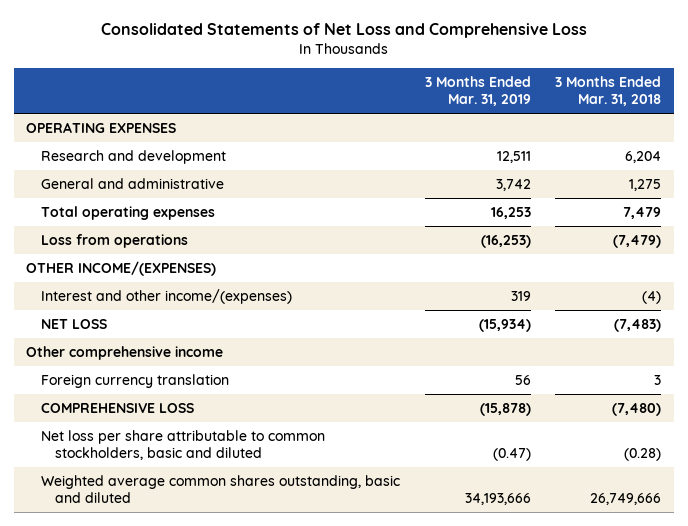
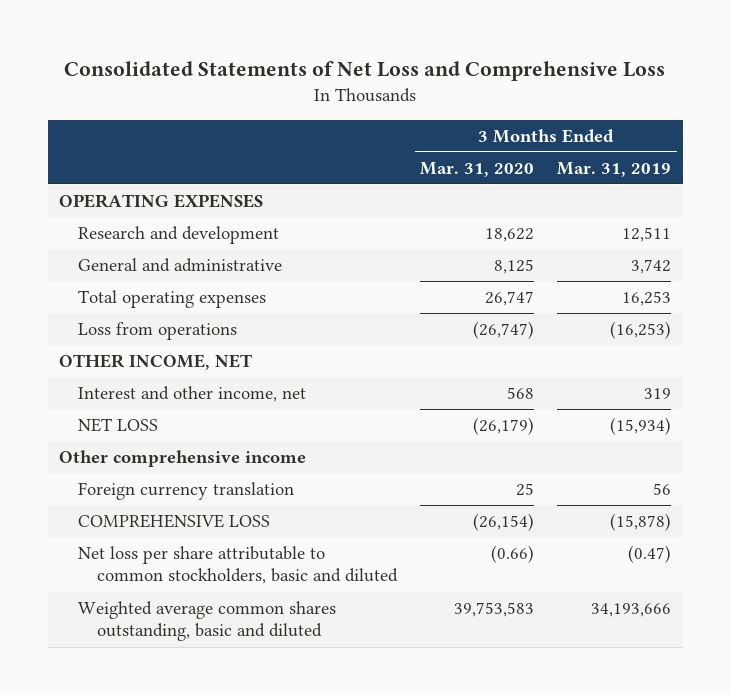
- | 3 Months Ended Mar. 31, 2019 | 3 Months Ended Mar. 31, 2018
+ | 3 Months Ended Mar. 31, 2020 | 3 Months Ended Mar. 31, 2019
- OTHER INCOME/(EXPENSES)
- Interest and other income/(expenses) | 319 | (4)
+ OTHER INCOME, NET
+ Interest and other income, net | 568 | 319

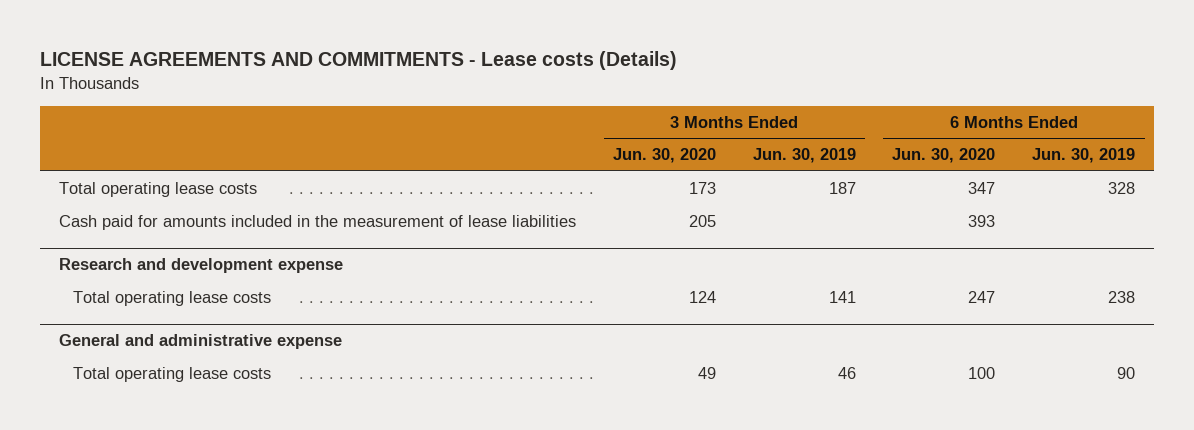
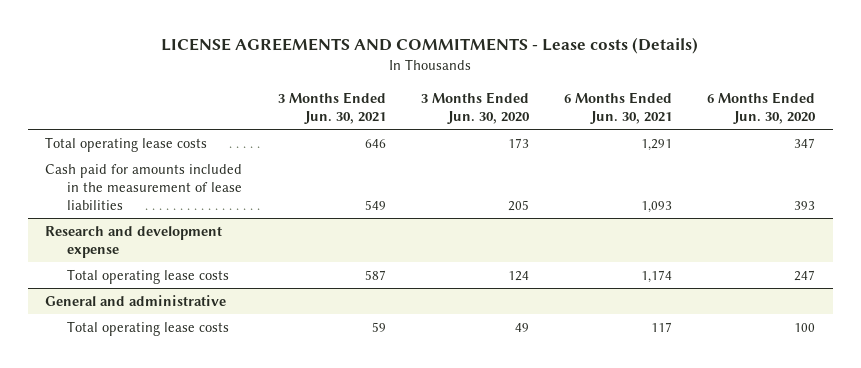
- | 3 Months Ended Jun. 30, 2020 | 3 Months Ended Jun. 30, 2019 | 6 Months Ended Jun. 30, 2020 | 6 Months Ended Jun. 30, 2019
+ | 3 Months Ended Jun. 30, 2021 | 3 Months Ended Jun. 30, 2020 | 6 Months Ended Jun. 30, 2021 | 6 Months Ended Jun. 30, 2020
- General and administrative expense
+ General and administrative

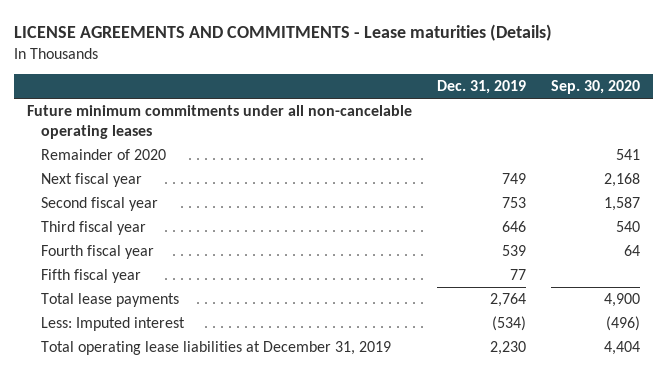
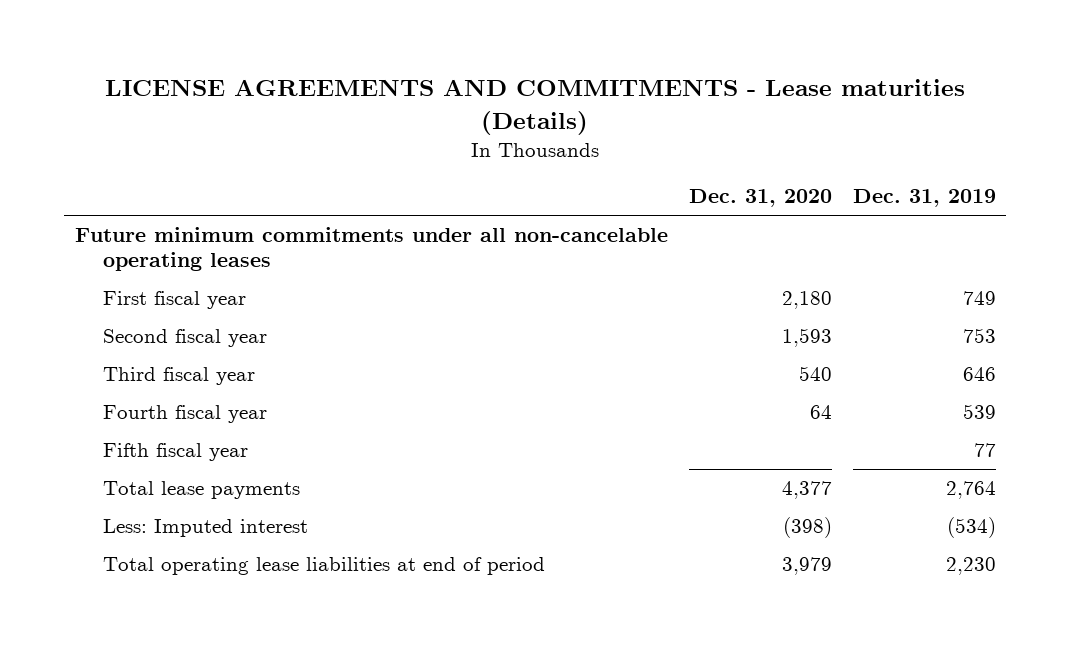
- | Dec. 31, 2019 | Sep. 30, 2020
+ | Dec. 31, 2020 | Dec. 31, 2019
- Remainder of 2020 | | 541
- Next fiscal year | 749 | 2,168
+ First fiscal year | 2,180 | 749
- Total operating lease liabilities at December 31, 2019 | 2,230 | 4,404
+ Total operating lease liabilities at end of period | 3,979 | 2,230

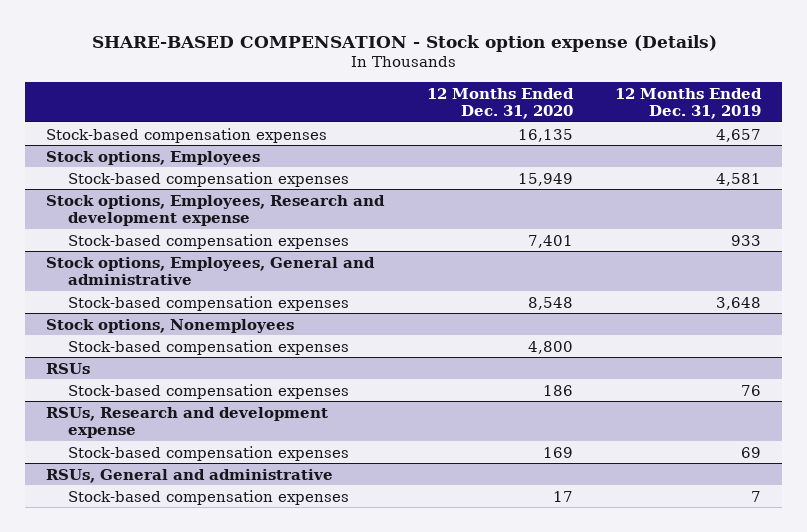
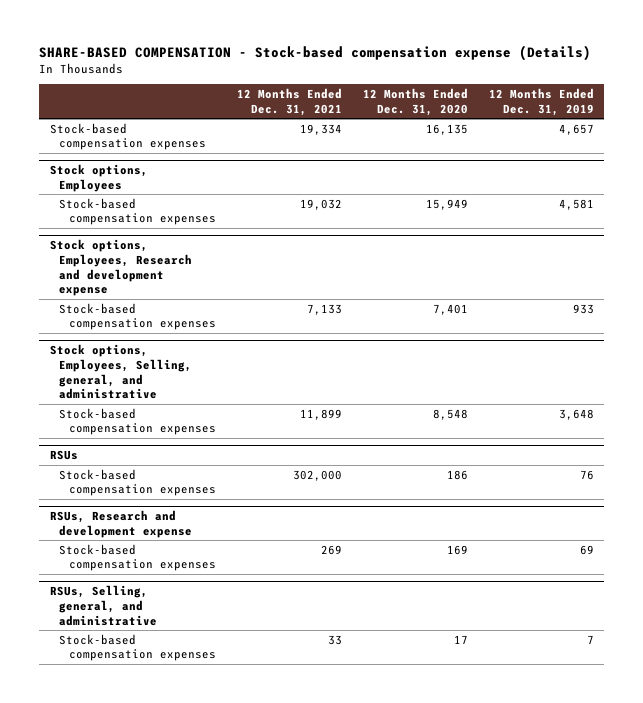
- SHARE-BASED COMPENSATION - Stock option expense (Details)
+ SHARE-BASED COMPENSATION - Stock-based compensation expense (Details)
- | 12 Months Ended Dec. 31, 2020 | 12 Months Ended Dec. 31, 2019
+ | 12 Months Ended Dec. 31, 2021 | 12 Months Ended Dec. 31, 2020 | 12 Months Ended Dec. 31, 2019
- Stock options, Employees, General and administrative
+ Stock options, Employees, Selling, general, and administrative
- Stock options, Nonemployees
- Stock-based compensation expenses | 4,800 |
- RSUs, General and administrative
+ RSUs, Selling, general, and administrative

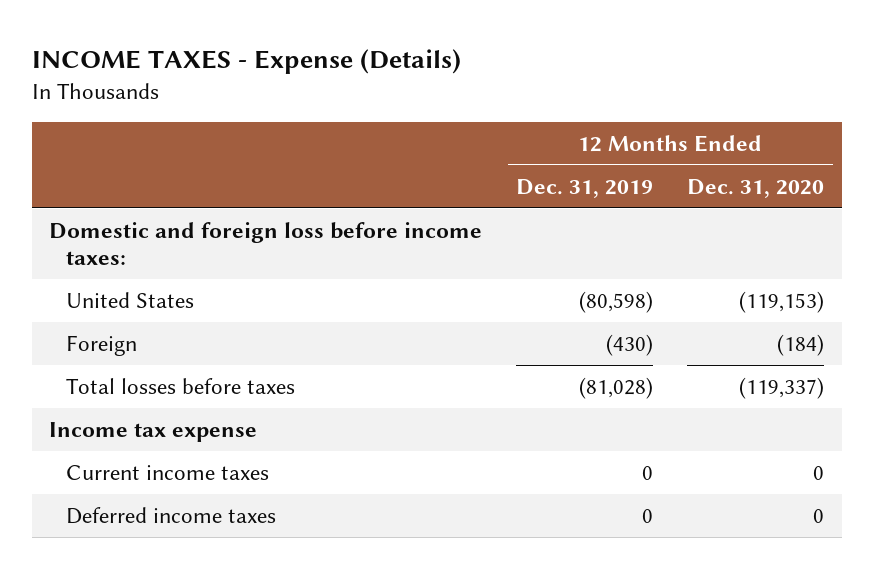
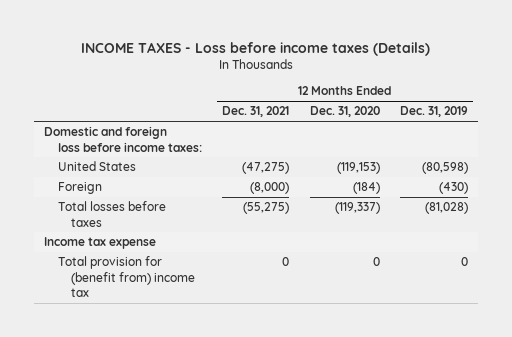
- INCOME TAXES - Expense (Details)
+ INCOME TAXES - Loss before income taxes (Details)
- | 12 Months Ended Dec. 31, 2019 | 12 Months Ended Dec. 31, 2020
+ | 12 Months Ended Dec. 31, 2021 | 12 Months Ended Dec. 31, 2020 | 12 Months Ended Dec. 31, 2019
- Current income taxes | 0 | 0
- Deferred income taxes | 0 | 0
+ Total provision for (benefit from) income tax | 0 | 0 | 0

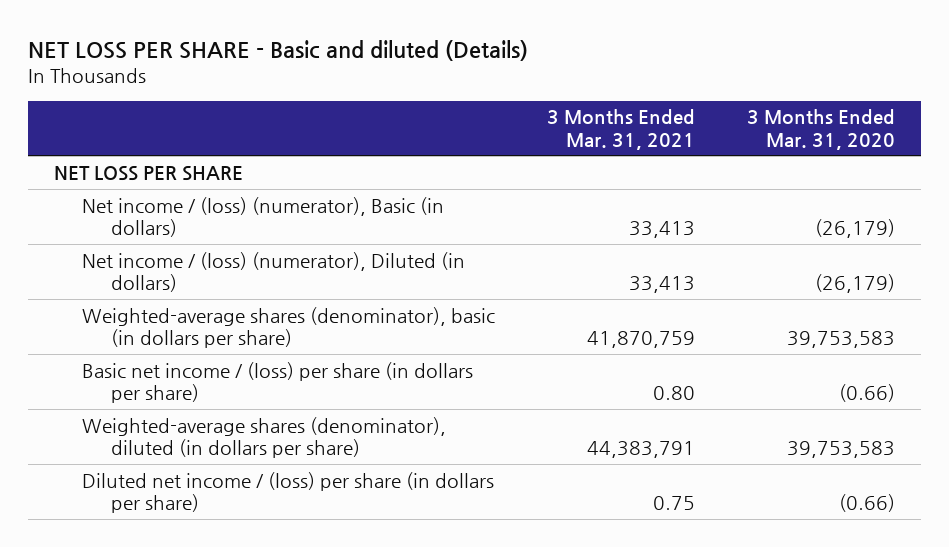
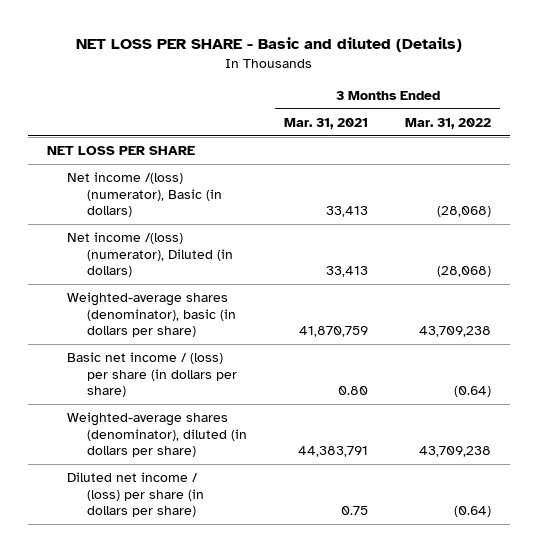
- | 3 Months Ended Mar. 31, 2021 | 3 Months Ended Mar. 31, 2020
+ | 3 Months Ended Mar. 31, 2021 | 3 Months Ended Mar. 31, 2022
- Net income / (loss) (numerator), Basic (in dollars) | 33,413 | (26,179)
- Net income / (loss) (numerator), Diluted (in dollars) | 33,413 | (26,179)
+ Net income /(loss) (numerator), Basic (in dollars) | 33,413 | (28,068)
+ Net income /(loss) (numerator), Diluted (in dollars) | 33,413 | (28,068)

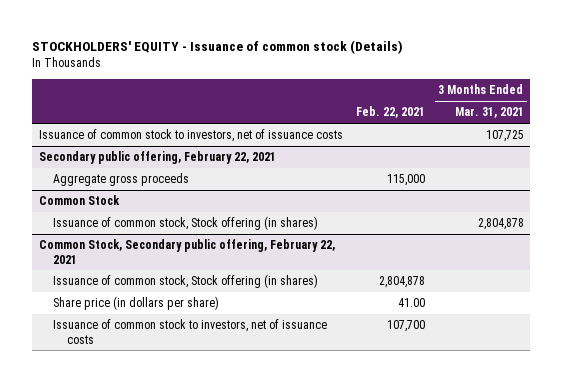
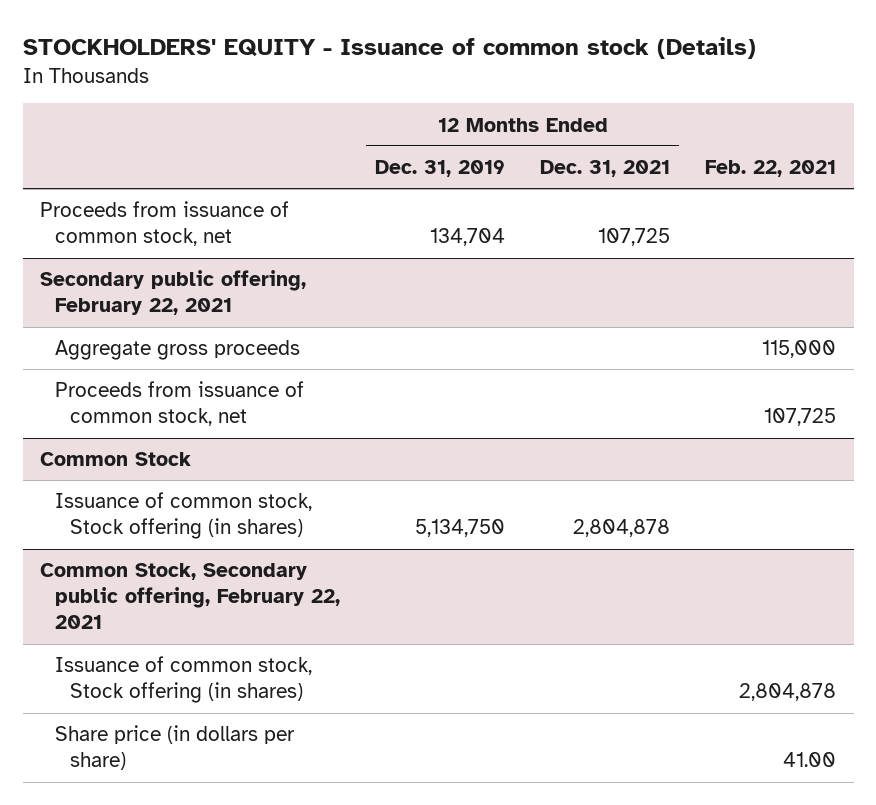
- | Feb. 22, 2021 | 3 Months Ended Mar. 31, 2021
+ | 12 Months Ended Dec. 31, 2019 | 12 Months Ended Dec. 31, 2021 | Feb. 22, 2021
- Issuance of common stock to investors, net of issuance costs | | 107,725
+ Proceeds from issuance of common stock, net | 134,704 | 107,725 |
@ Secondary public offering, February 22, 2021
+ Proceeds from issuance of common stock, net | | | 107,725
@ Common Stock, Secondary public offering, February 22, 2021
- Issuance of common stock to investors, net of issuance costs | 107,700 |

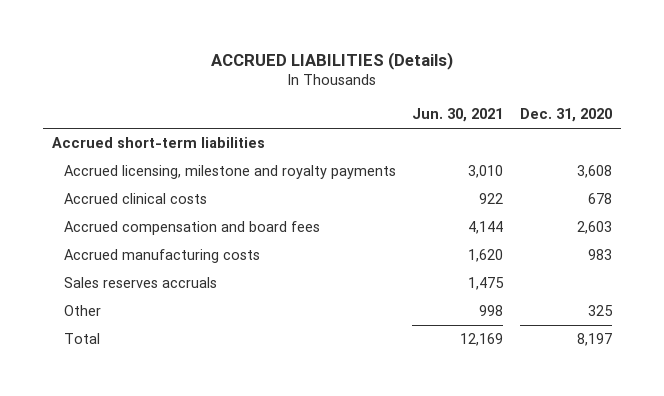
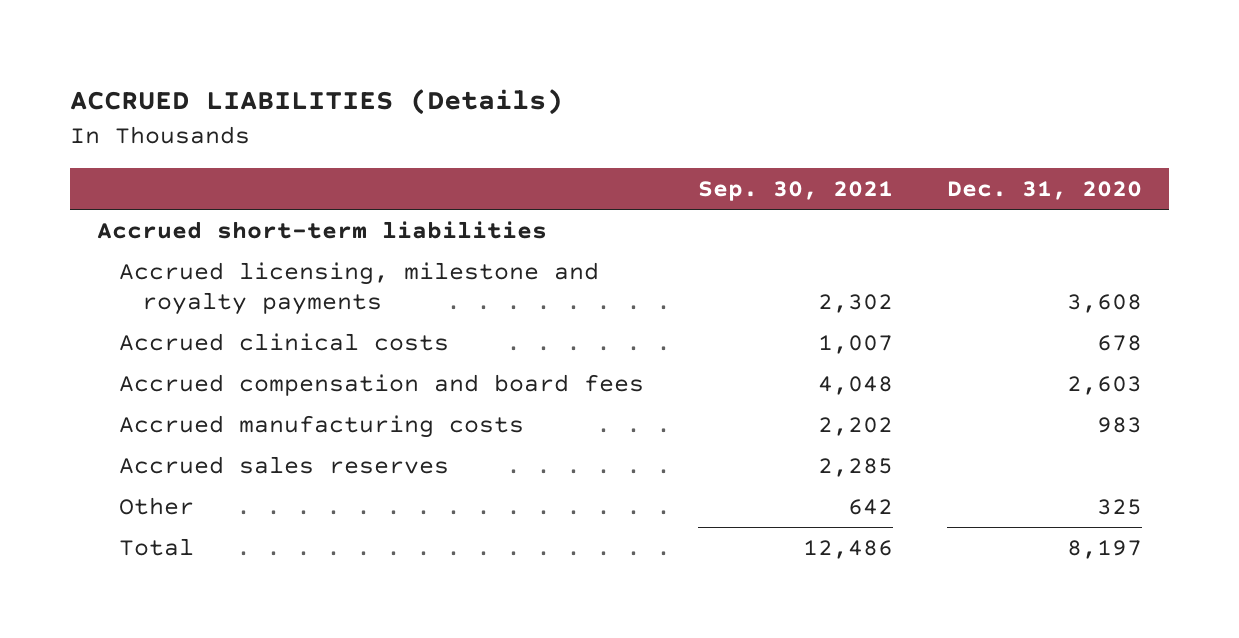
- | Jun. 30, 2021 | Dec. 31, 2020
+ | Sep. 30, 2021 | Dec. 31, 2020
- Sales reserves accruals | 1,475 |
+ Accrued sales reserves | 2,285 |

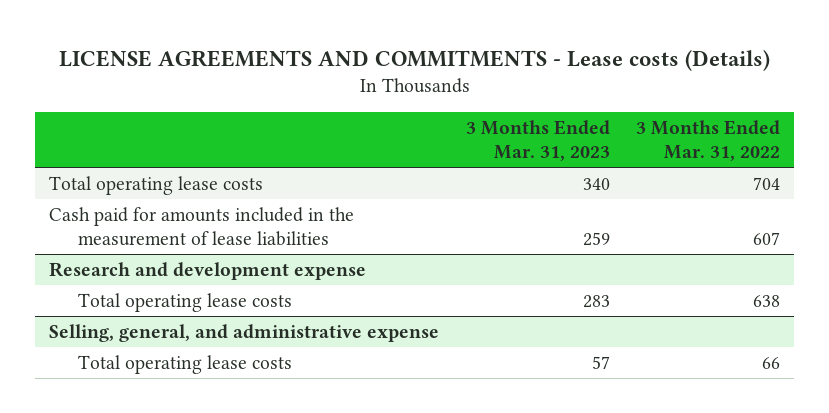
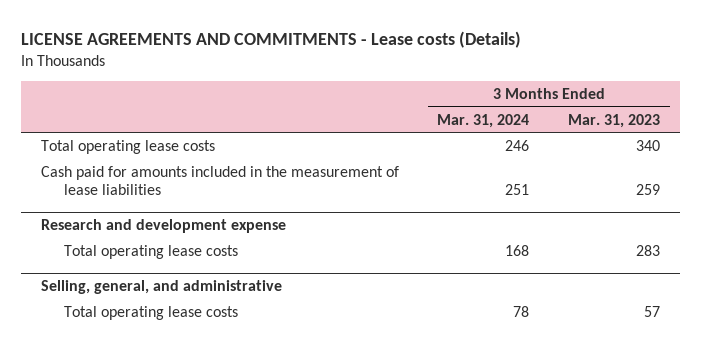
- | 3 Months Ended Mar. 31, 2023 | 3 Months Ended Mar. 31, 2022
+ | 3 Months Ended Mar. 31, 2024 | 3 Months Ended Mar. 31, 2023
- Selling, general, and administrative expense
+ Selling, general, and administrative

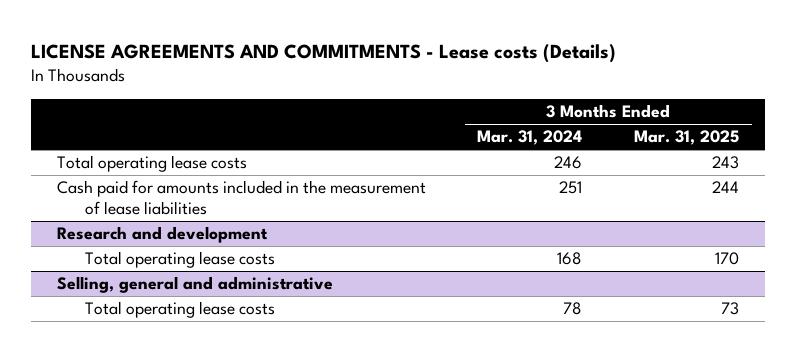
- | 3 Months Ended Mar. 31, 2024 | 3 Months Ended Mar. 31, 2023
+ | 3 Months Ended Mar. 31, 2024 | 3 Months Ended Mar. 31, 2025
- Research and development expense
+ Research and development
- Selling, general, and administrative
+ Selling, general and administrative

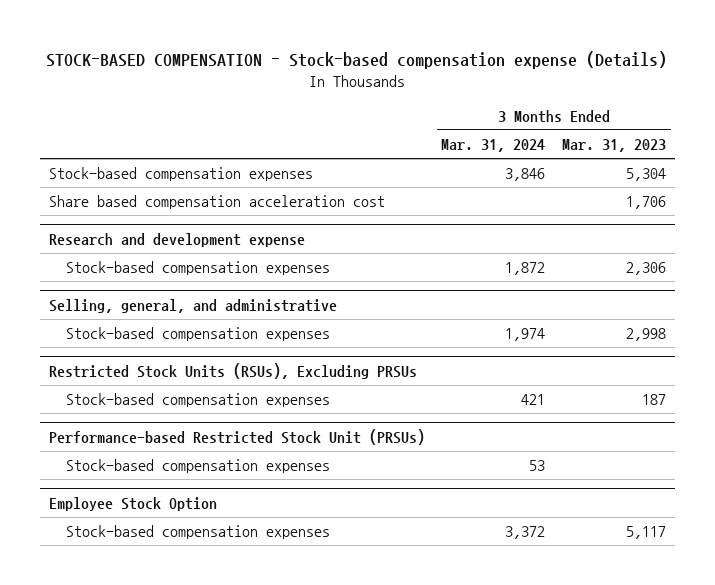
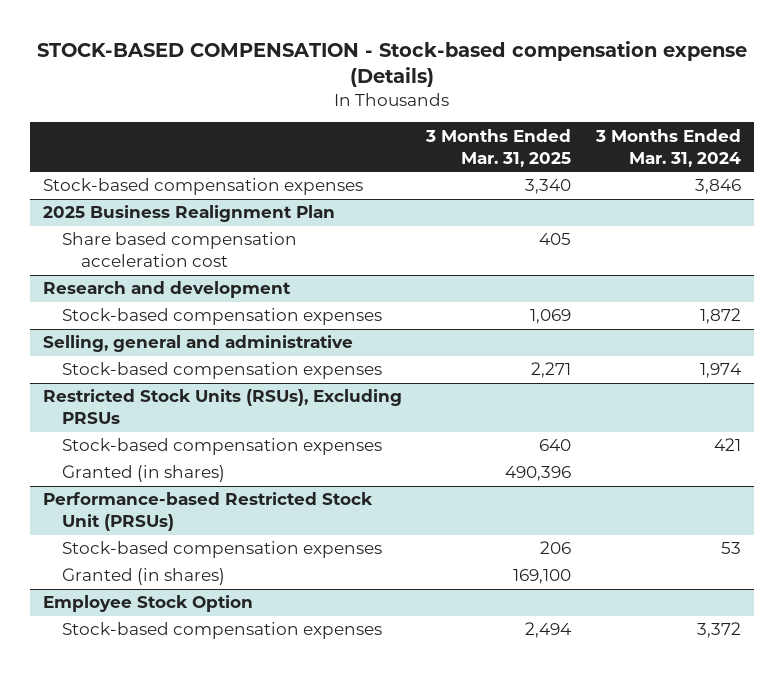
- | 3 Months Ended Mar. 31, 2024 | 3 Months Ended Mar. 31, 2023
+ | 3 Months Ended Mar. 31, 2025 | 3 Months Ended Mar. 31, 2024
+ 2025 Business Realignment Plan
- Research and development expense
+ Research and development
- Selling, general, and administrative
+ Selling, general and administrative
@ Restricted Stock Units (RSUs), Excluding PRSUs
+ Granted (in shares) | 490,396 |
@ Performance-based Restricted Stock Unit (PRSUs)
+ Granted (in shares) | 169,100 |

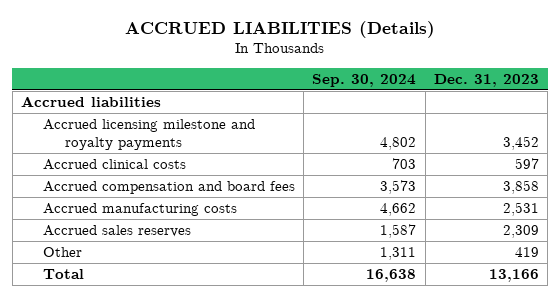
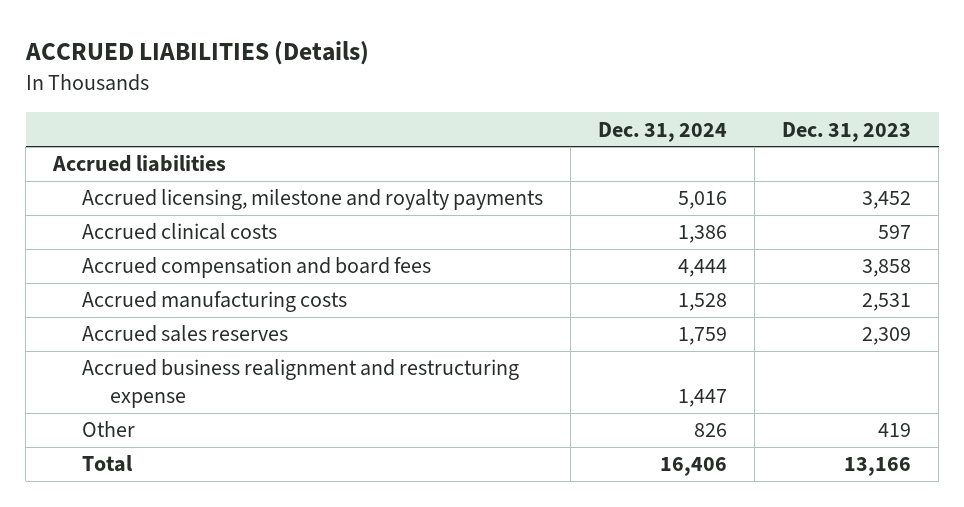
- | Sep. 30, 2024 | Dec. 31, 2023
+ | Dec. 31, 2024 | Dec. 31, 2023
- Accrued licensing milestone and royalty payments | 4,802 | 3,452
+ Accrued licensing, milestone and royalty payments | 5,016 | 3,452
+ Accrued business realignment and restructuring expense | 1,447 |

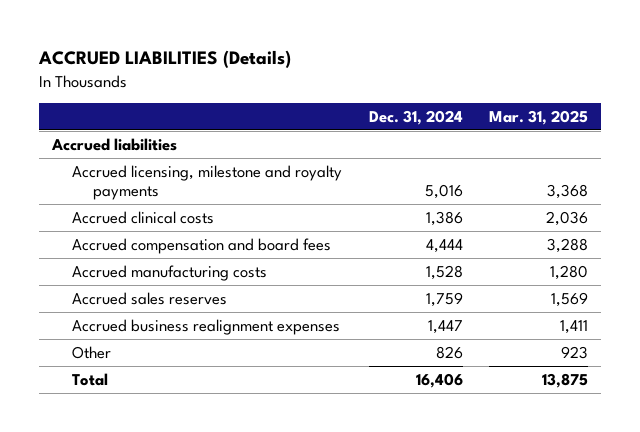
- | Dec. 31, 2024 | Dec. 31, 2023
+ | Dec. 31, 2024 | Mar. 31, 2025
- Accrued business realignment and restructuring expense | 1,447 |
+ Accrued business realignment expenses | 1,447 | 1,411

